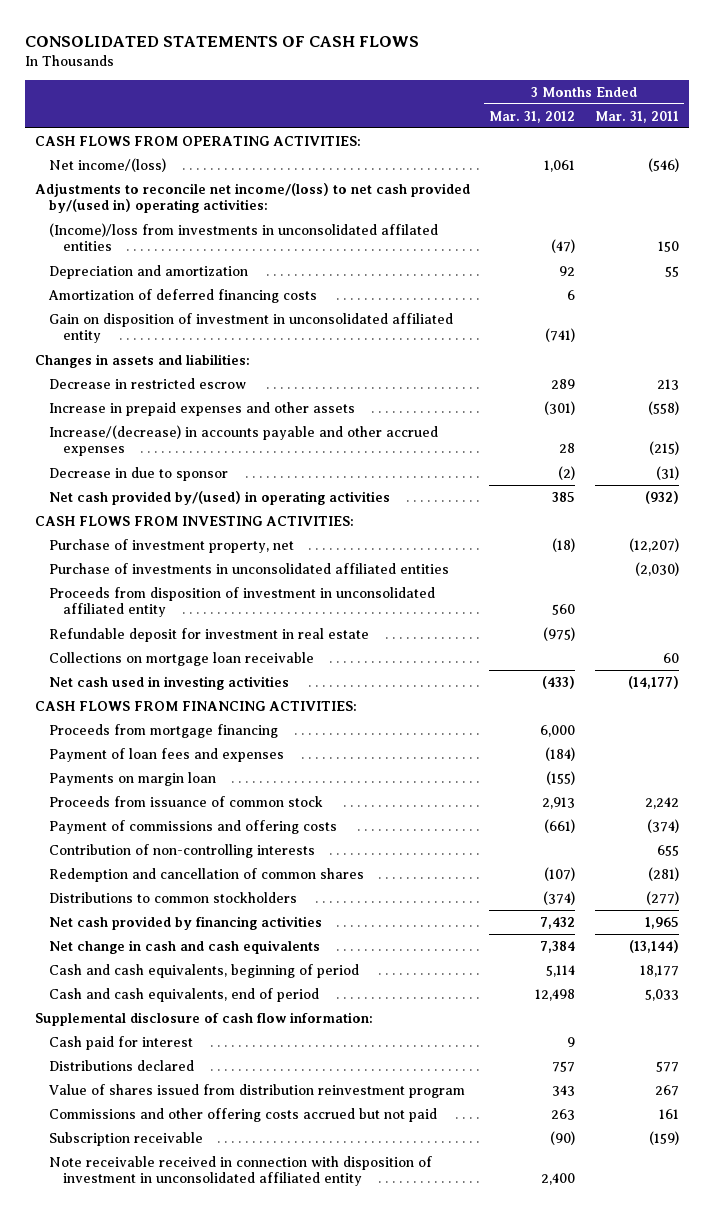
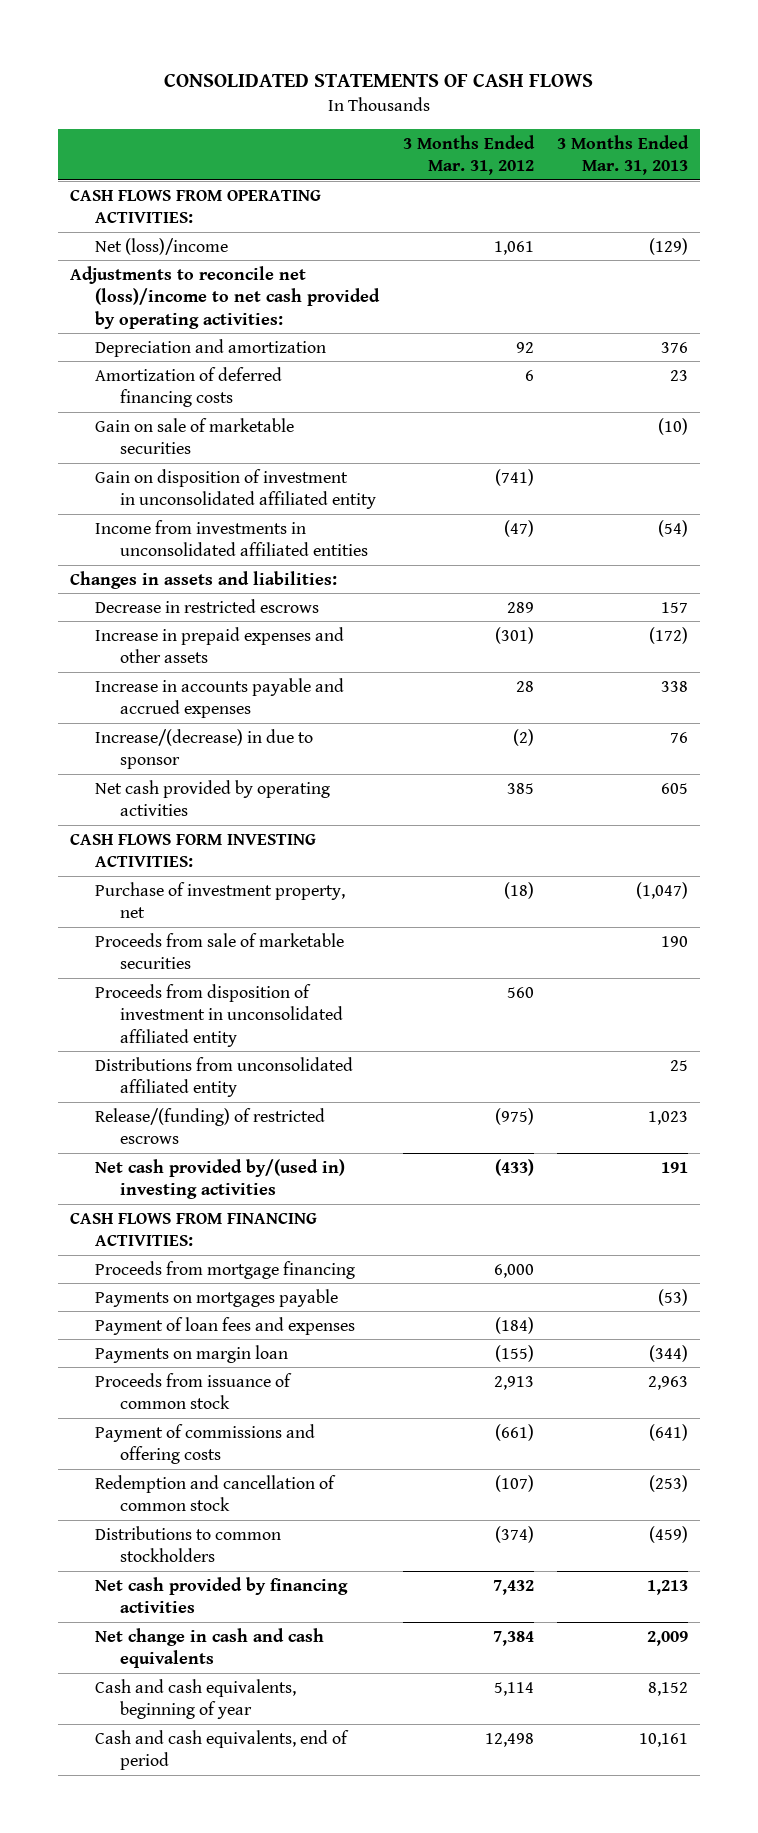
- | 3 Months Ended Mar. 31, 2012 | 3 Months Ended Mar. 31, 2011
+ | 3 Months Ended Mar. 31, 2012 | 3 Months Ended Mar. 31, 2013
- Net income/(loss) | 1,061 | (546)
- Adjustments to reconcile net income/(loss) to net cash provided by/(used in) operating activities:
- (Income)/loss from investments in unconsolidated affilated entities | (47) | 150
+ Net (loss)/income | 1,061 | (129)
+ Adjustments to reconcile net (loss)/income to net cash provided by operating activities:
+ Gain on sale of marketable securities | | (10)
+ Income from investments in unconsolidated affiliated entities | (47) | (54)
- Decrease in restricted escrow | 289 | 213
+ Decrease in restricted escrows | 289 | 157
- Increase/(decrease) in accounts payable and other accrued expenses | 28 | (215)
- Decrease in due to sponsor | (2) | (31)
- Net cash provided by/(used) in operating activities | 385 | (932)
- CASH FLOWS FROM INVESTING ACTIVITIES:
+ Increase in accounts payable and accrued expenses | 28 | 338
+ Increase/(decrease) in due to sponsor | (2) | 76
+ Net cash provided by operating activities | 385 | 605
+ CASH FLOWS FORM INVESTING ACTIVITIES:
- Purchase of investments in unconsolidated affiliated entities | | (2,030)
+ Proceeds from sale of marketable securities | | 190
- Refundable deposit for investment in real estate | (975) |
- Collections on mortgage loan receivable | | 60
- Net cash used in investing activities | (433) | (14,177)
+ Distributions from unconsolidated affiliated entity | | 25
+ Release/(funding) of restricted escrows | (975) | 1,023
+ Net cash provided by/(used in) investing activities | (433) | 191
+ Payments on mortgages payable | | (53)
- Contribution of non-controlling interests | | 655
- Redemption and cancellation of common shares | (107) | (281)
+ Redemption and cancellation of common stock | (107) | (253)
- Cash and cash equivalents, beginning of period | 5,114 | 18,177
+ Cash and cash equivalents, beginning of year | 5,114 | 8,152
- Supplemental disclosure of cash flow information:
- Cash paid for interest | 9 |
- Distributions declared | 757 | 577
- Value of shares issued from distribution reinvestment program | 343 | 267
- Commissions and other offering costs accrued but not paid | 263 | 161
- Subscription receivable | (90) | (159)
- Note receivable received in connection with disposition of investment in unconsolidated affiliated entity | 2,400 |

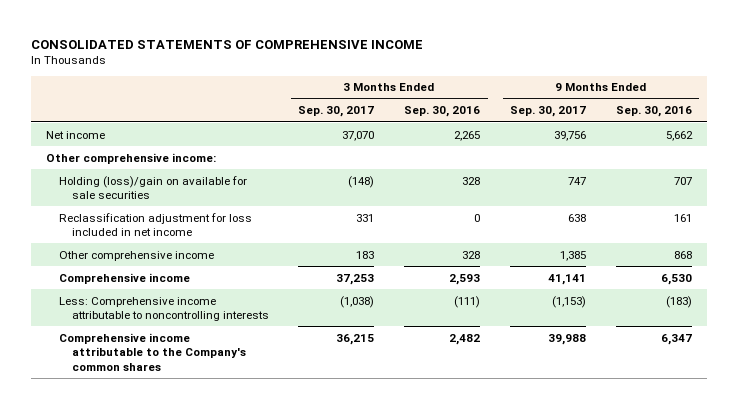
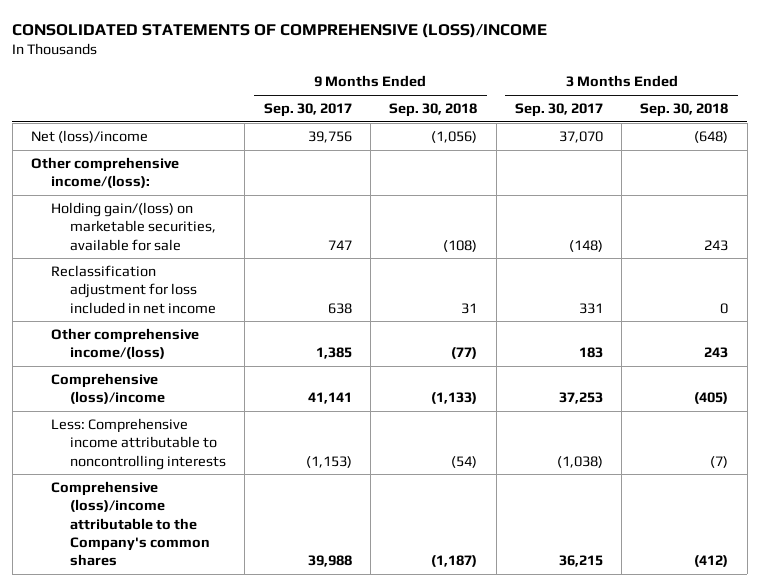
- CONSOLIDATED STATEMENTS OF COMPREHENSIVE INCOME
+ CONSOLIDATED STATEMENTS OF COMPREHENSIVE (LOSS)/INCOME
- | 3 Months Ended Sep. 30, 2017 | 3 Months Ended Sep. 30, 2016 | 9 Months Ended Sep. 30, 2017 | 9 Months Ended Sep. 30, 2016
+ | 9 Months Ended Sep. 30, 2017 | 9 Months Ended Sep. 30, 2018 | 3 Months Ended Sep. 30, 2017 | 3 Months Ended Sep. 30, 2018
- Net income | 37,070 | 2,265 | 39,756 | 5,662
- Other comprehensive income:
- Holding (loss)/gain on available for sale securities | (148) | 328 | 747 | 707
+ Net (loss)/income | 39,756 | (1,056) | 37,070 | (648)
+ Other comprehensive income/(loss):
+ Holding gain/(loss) on marketable securities, available for sale | 747 | (108) | (148) | 243
- Other comprehensive income | 183 | 328 | 1,385 | 868
- Comprehensive income | 37,253 | 2,593 | 41,141 | 6,530
+ Other comprehensive income/(loss) | 1,385 | (77) | 183 | 243
+ Comprehensive (loss)/income | 41,141 | (1,133) | 37,253 | (405)
- Comprehensive income attributable to the Company's common shares | 36,215 | 2,482 | 39,988 | 6,347
+ Comprehensive (loss)/income attributable to the Company's common shares | 39,988 | (1,187) | 36,215 | (412)

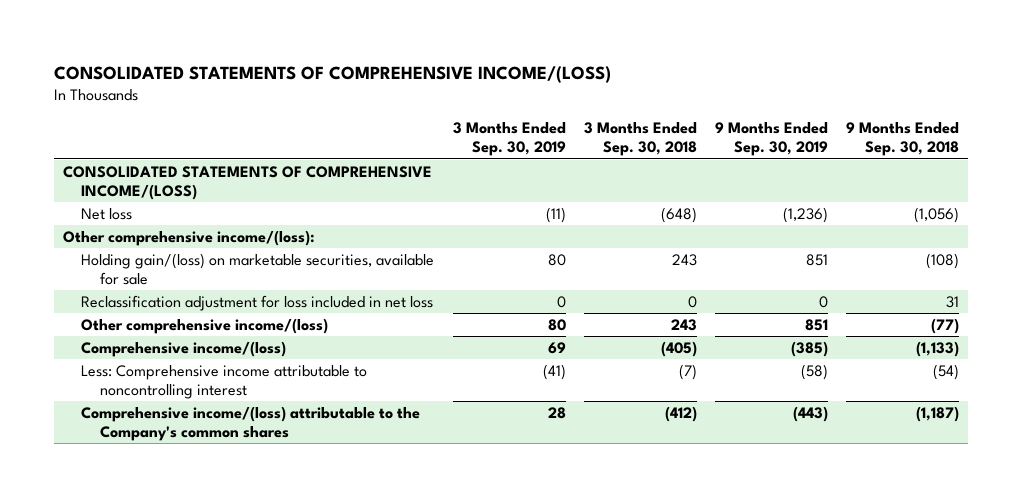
- CONSOLIDATED STATEMENTS OF COMPREHENSIVE (LOSS)/INCOME
+ CONSOLIDATED STATEMENTS OF COMPREHENSIVE INCOME/(LOSS)
- | 9 Months Ended Sep. 30, 2017 | 9 Months Ended Sep. 30, 2018 | 3 Months Ended Sep. 30, 2017 | 3 Months Ended Sep. 30, 2018
+ | 3 Months Ended Sep. 30, 2019 | 3 Months Ended Sep. 30, 2018 | 9 Months Ended Sep. 30, 2019 | 9 Months Ended Sep. 30, 2018
- Net (loss)/income | 39,756 | (1,056) | 37,070 | (648)
+ CONSOLIDATED STATEMENTS OF COMPREHENSIVE INCOME/(LOSS)
+ Net loss | (11) | (648) | (1,236) | (1,056)
- Reclassification adjustment for loss included in net income | 638 | 31 | 331 | 0
+ Reclassification adjustment for loss included in net loss | 0 | 0 | 0 | 31
- Comprehensive (loss)/income | 41,141 | (1,133) | 37,253 | (405)
- Less: Comprehensive income attributable to noncontrolling interests | (1,153) | (54) | (1,038) | (7)
- Comprehensive (loss)/income attributable to the Company's common shares | 39,988 | (1,187) | 36,215 | (412)
+ Comprehensive income/(loss) | 69 | (405) | (385) | (1,133)
+ Less: Comprehensive income attributable to noncontrolling interest | (41) | (7) | (58) | (54)
+ Comprehensive income/(loss) attributable to the Company's common shares | 28 | (412) | (443) | (1,187)

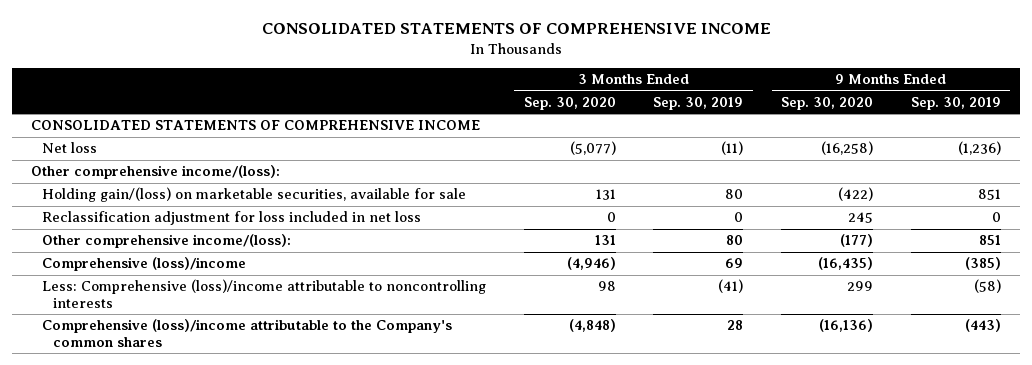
- CONSOLIDATED STATEMENTS OF COMPREHENSIVE INCOME/(LOSS)
+ CONSOLIDATED STATEMENTS OF COMPREHENSIVE INCOME
- | 3 Months Ended Sep. 30, 2019 | 3 Months Ended Sep. 30, 2018 | 9 Months Ended Sep. 30, 2019 | 9 Months Ended Sep. 30, 2018
+ | 3 Months Ended Sep. 30, 2020 | 3 Months Ended Sep. 30, 2019 | 9 Months Ended Sep. 30, 2020 | 9 Months Ended Sep. 30, 2019
- CONSOLIDATED STATEMENTS OF COMPREHENSIVE INCOME/(LOSS)
+ CONSOLIDATED STATEMENTS OF COMPREHENSIVE INCOME
- Other comprehensive income/(loss) | 80 | 243 | 851 | (77)
- Comprehensive income/(loss) | 69 | (405) | (385) | (1,133)
- Less: Comprehensive income attributable to noncontrolling interest | (41) | (7) | (58) | (54)
- Comprehensive income/(loss) attributable to the Company's common shares | 28 | (412) | (443) | (1,187)
+ Other comprehensive income/(loss): | 131 | 80 | (177) | 851
+ Comprehensive (loss)/income | (4,946) | 69 | (16,435) | (385)
+ Less: Comprehensive (loss)/income attributable to noncontrolling interests | 98 | (41) | 299 | (58)
+ Comprehensive (loss)/income attributable to the Company's common shares | (4,848) | 28 | (16,136) | (443)

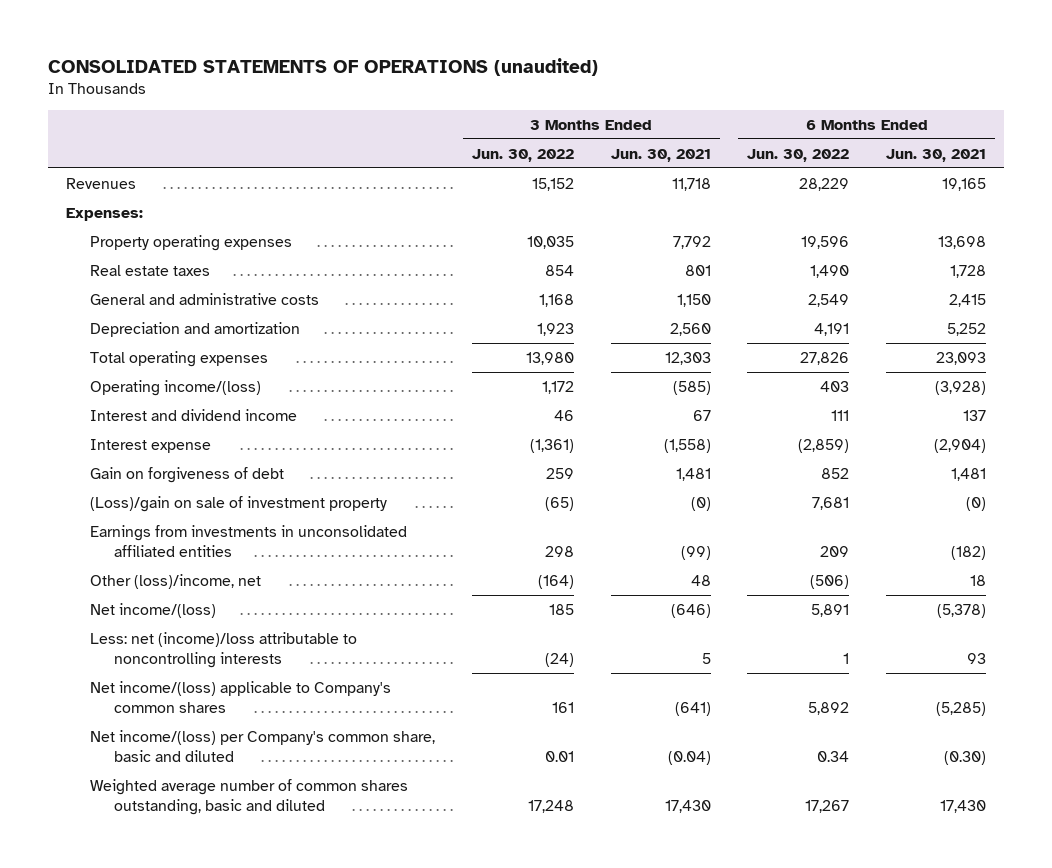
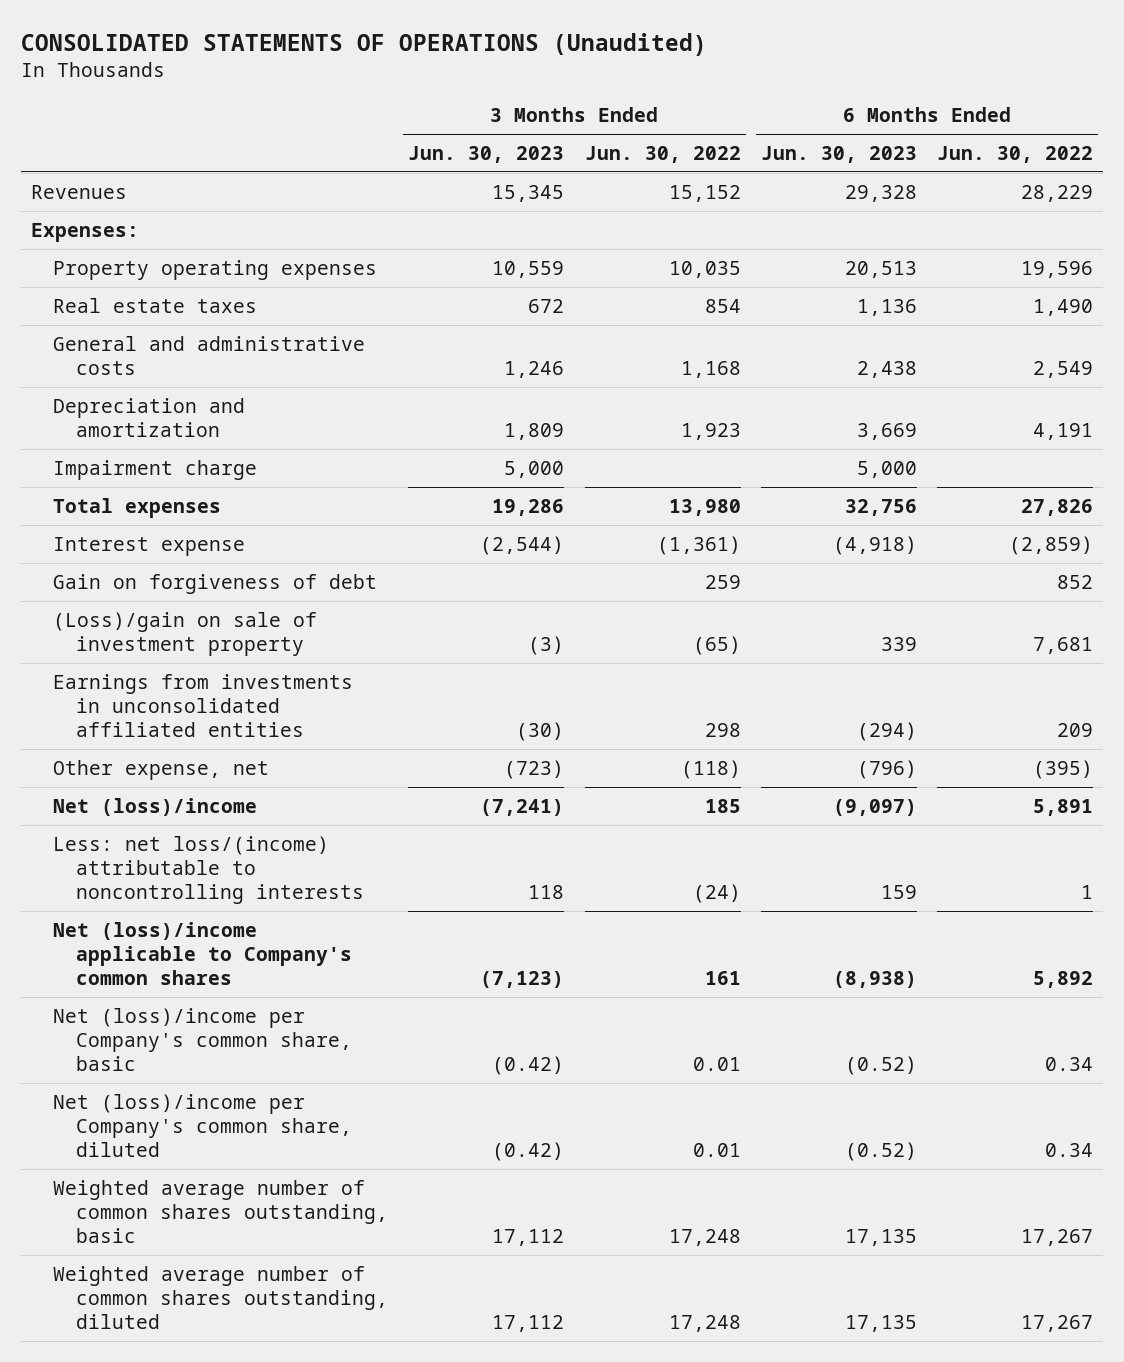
- CONSOLIDATED STATEMENTS OF OPERATIONS (unaudited)
+ CONSOLIDATED STATEMENTS OF OPERATIONS (Unaudited)
- | 3 Months Ended Jun. 30, 2022 | 3 Months Ended Jun. 30, 2021 | 6 Months Ended Jun. 30, 2022 | 6 Months Ended Jun. 30, 2021
+ | 3 Months Ended Jun. 30, 2023 | 3 Months Ended Jun. 30, 2022 | 6 Months Ended Jun. 30, 2023 | 6 Months Ended Jun. 30, 2022
- Total operating expenses | 13,980 | 12,303 | 27,826 | 23,093
- Operating income/(loss) | 1,172 | (585) | 403 | (3,928)
- Interest and dividend income | 46 | 67 | 111 | 137
+ Impairment charge | 5,000 | | 5,000 |
+ Total expenses | 19,286 | 13,980 | 32,756 | 27,826
- Other (loss)/income, net | (164) | 48 | (506) | 18
- Net income/(loss) | 185 | (646) | 5,891 | (5,378)
- Less: net (income)/loss attributable to noncontrolling interests | (24) | 5 | 1 | 93
- Net income/(loss) applicable to Company's common shares | 161 | (641) | 5,892 | (5,285)
- Net income/(loss) per Company's common share, basic and diluted | 0.01 | (0.04) | 0.34 | (0.30)
- Weighted average number of common shares outstanding, basic and diluted | 17,248 | 17,430 | 17,267 | 17,430
+ Other expense, net | (723) | (118) | (796) | (395)
+ Net (loss)/income | (7,241) | 185 | (9,097) | 5,891
+ Less: net loss/(income) attributable to noncontrolling interests | 118 | (24) | 159 | 1
+ Net (loss)/income applicable to Company's common shares | (7,123) | 161 | (8,938) | 5,892
+ Net (loss)/income per Company's common share, basic | (0.42) | 0.01 | (0.52) | 0.34
+ Net (loss)/income per Company's common share, diluted | (0.42) | 0.01 | (0.52) | 0.34
+ Weighted average number of common shares outstanding, basic | 17,112 | 17,248 | 17,135 | 17,267
+ Weighted average number of common shares outstanding, diluted | 17,112 | 17,248 | 17,135 | 17,267

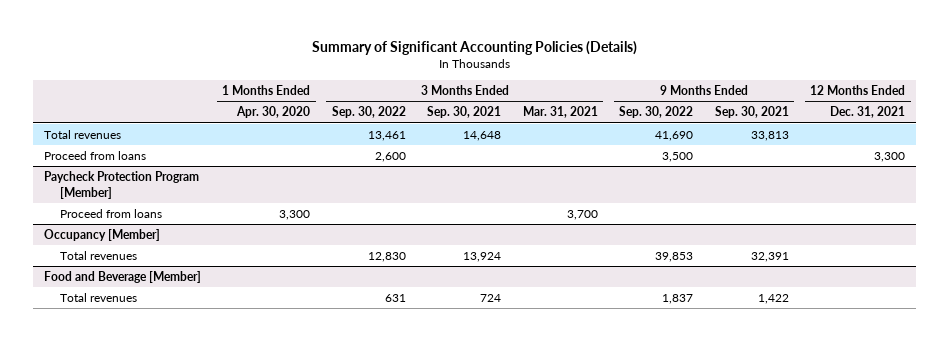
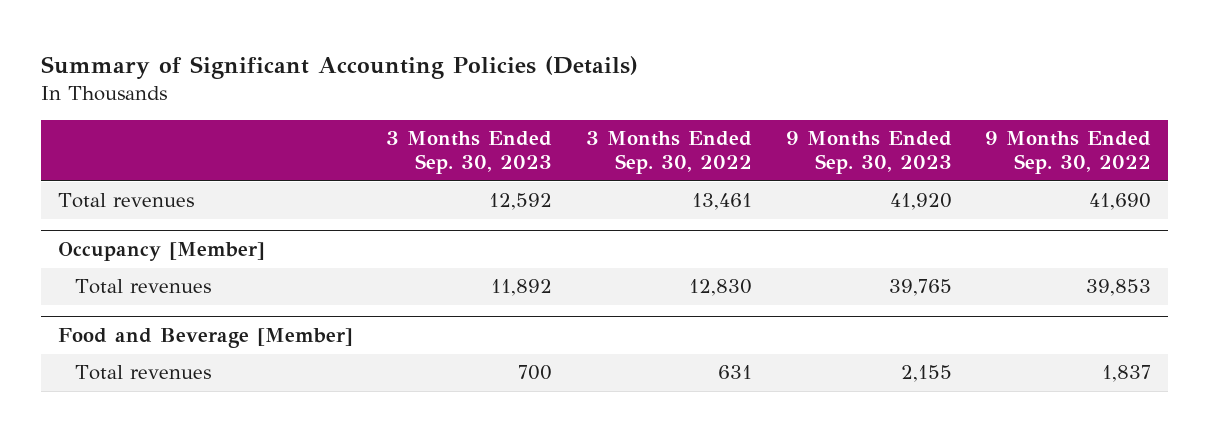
- | 1 Months Ended Apr. 30, 2020 | 3 Months Ended Sep. 30, 2022 | 3 Months Ended Sep. 30, 2021 | 3 Months Ended Mar. 31, 2021 | 9 Months Ended Sep. 30, 2022 | 9 Months Ended Sep. 30, 2021 | 12 Months Ended Dec. 31, 2021
+ | 3 Months Ended Sep. 30, 2023 | 3 Months Ended Sep. 30, 2022 | 9 Months Ended Sep. 30, 2023 | 9 Months Ended Sep. 30, 2022
- Proceed from loans | | 2,600 | | | 3,500 | | 3,300
- Paycheck Protection Program [Member]
- Proceed from loans | 3,300 | | | 3,700 | | |

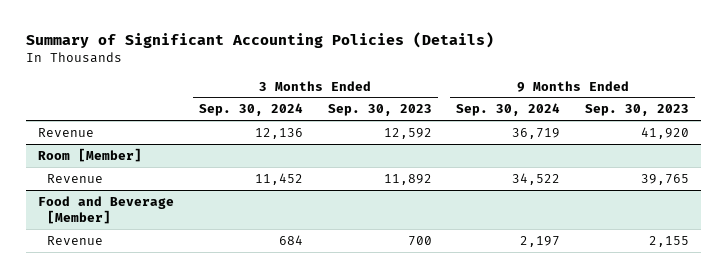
- | 3 Months Ended Sep. 30, 2023 | 3 Months Ended Sep. 30, 2022 | 9 Months Ended Sep. 30, 2023 | 9 Months Ended Sep. 30, 2022
+ | 3 Months Ended Sep. 30, 2024 | 3 Months Ended Sep. 30, 2023 | 9 Months Ended Sep. 30, 2024 | 9 Months Ended Sep. 30, 2023
- Total revenues | 12,592 | 13,461 | 41,920 | 41,690
- Occupancy [Member]
- Total revenues | 11,892 | 12,830 | 39,765 | 39,853
+ Revenue | 12,136 | 12,592 | 36,719 | 41,920
+ Room [Member]
+ Revenue | 11,452 | 11,892 | 34,522 | 39,765
@ Food and Beverage [Member]
- Total revenues | 700 | 631 | 2,155 | 1,837
+ Revenue | 684 | 700 | 2,197 | 2,155

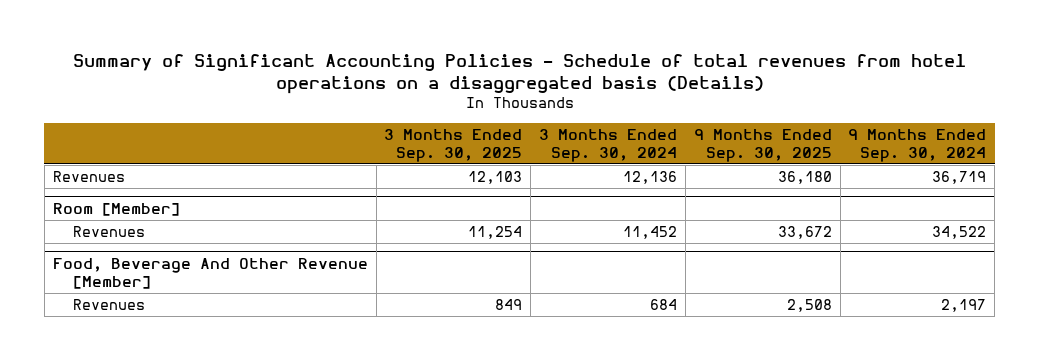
- Summary of Significant Accounting Policies (Details)
+ Summary of Significant Accounting Policies - Schedule of total revenues from hotel operations on a disaggregated basis (Details)
- | 3 Months Ended Sep. 30, 2024 | 3 Months Ended Sep. 30, 2023 | 9 Months Ended Sep. 30, 2024 | 9 Months Ended Sep. 30, 2023
+ | 3 Months Ended Sep. 30, 2025 | 3 Months Ended Sep. 30, 2024 | 9 Months Ended Sep. 30, 2025 | 9 Months Ended Sep. 30, 2024
- Revenue | 12,136 | 12,592 | 36,719 | 41,920
+ Revenues | 12,103 | 12,136 | 36,180 | 36,719
@ Room [Member]
- Revenue | 11,452 | 11,892 | 34,522 | 39,765
- Food and Beverage [Member]
- Revenue | 684 | 700 | 2,197 | 2,155
@ Room [Member]
+ Revenues | 11,254 | 11,452 | 33,672 | 34,522
+ Food, Beverage And Other Revenue [Member]
+ Revenues | 849 | 684 | 2,508 | 2,197

